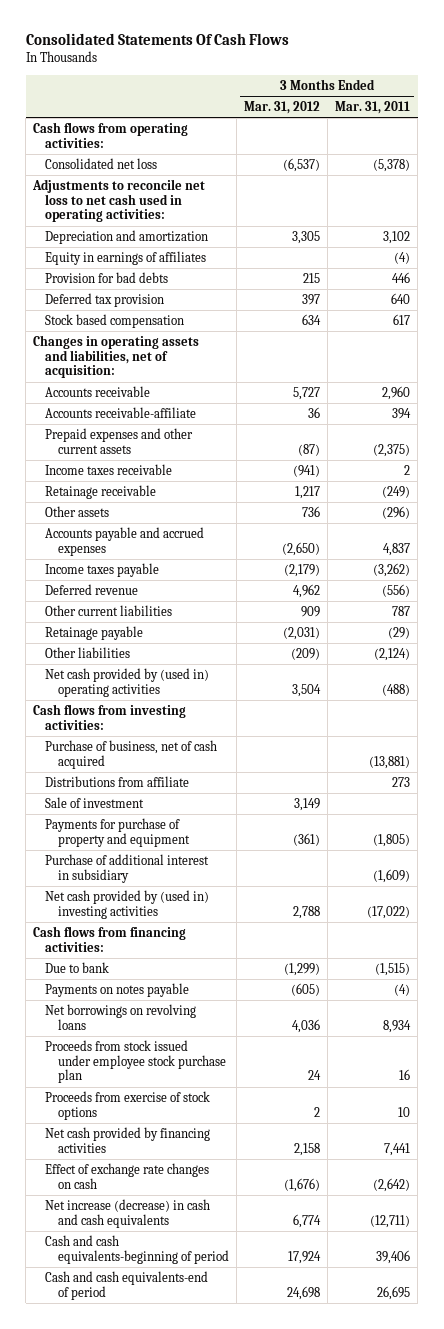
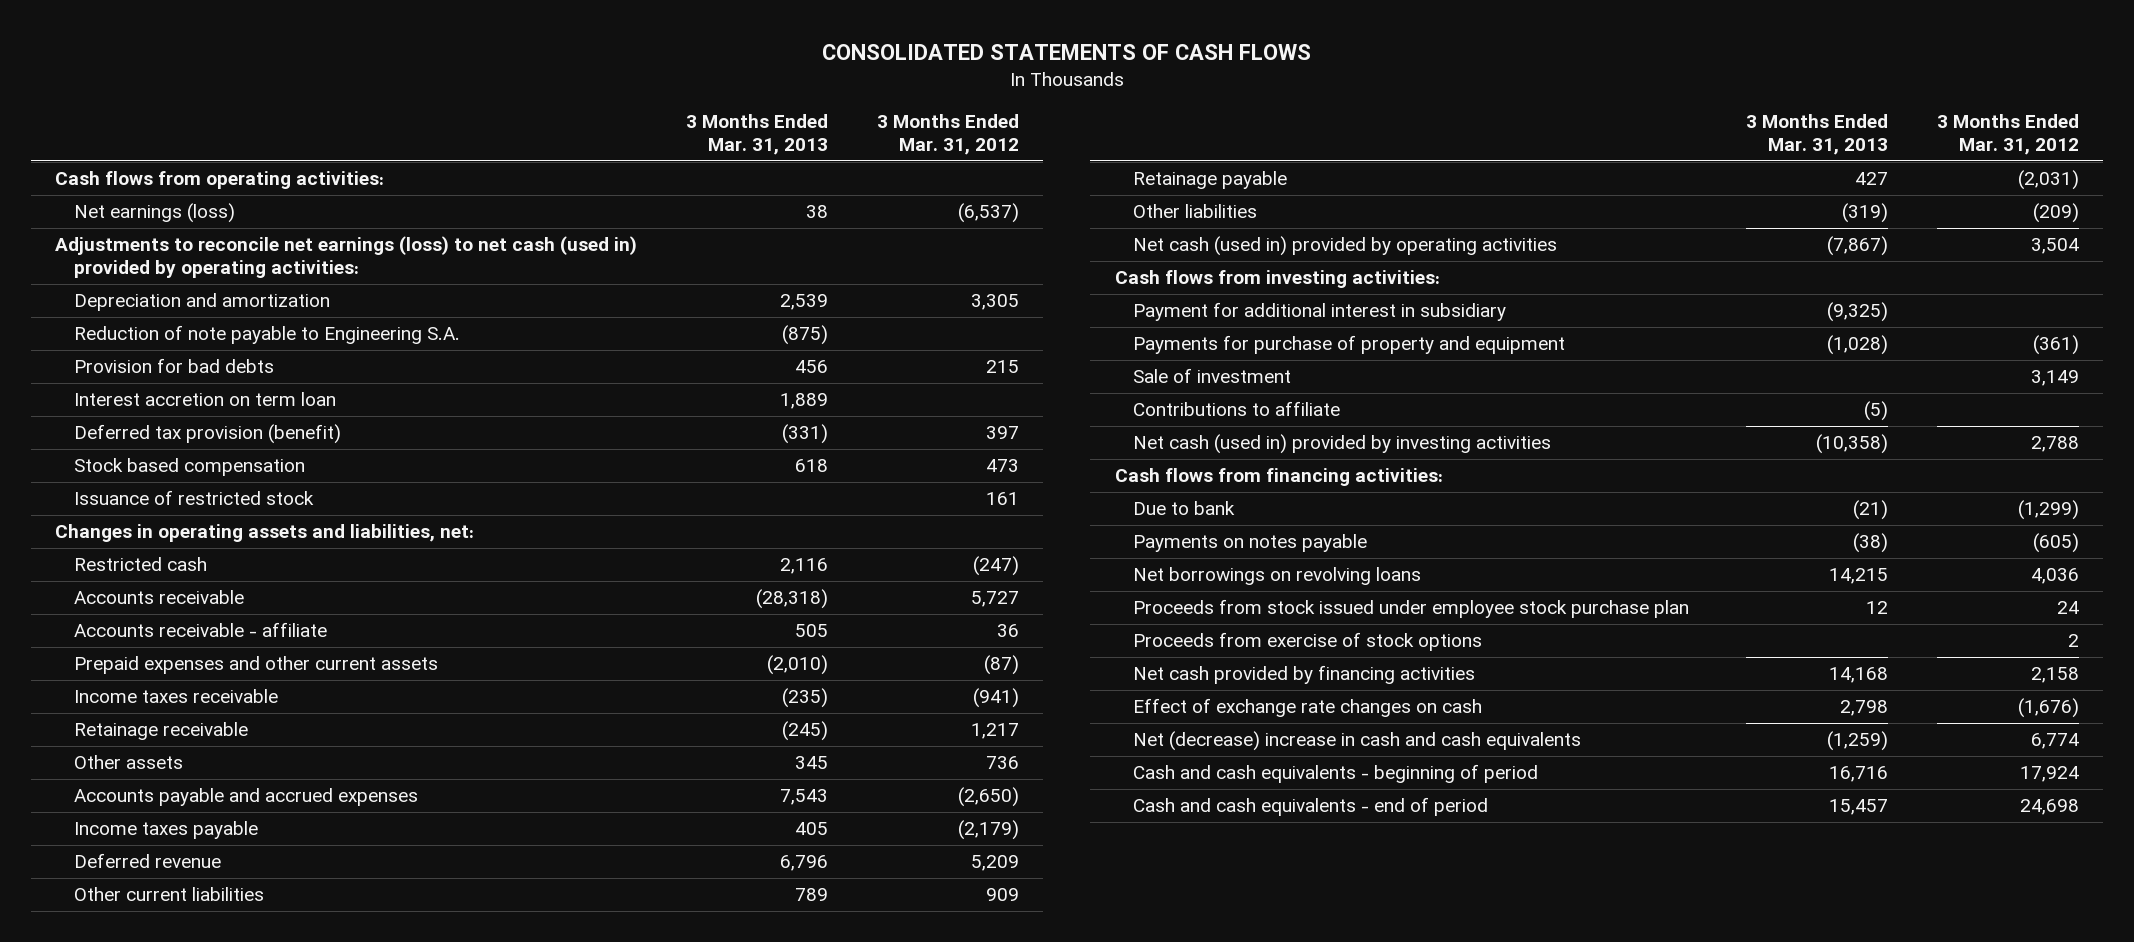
- Consolidated Statements Of Cash Flows
+ CONSOLIDATED STATEMENTS OF CASH FLOWS
- | 3 Months Ended Mar. 31, 2012 | 3 Months Ended Mar. 31, 2011
+ | 3 Months Ended Mar. 31, 2013 | 3 Months Ended Mar. 31, 2012
- Consolidated net loss | (6,537) | (5,378)
- Adjustments to reconcile net loss to net cash used in operating activities:
+ Net earnings (loss) | 38 | (6,537)
+ Adjustments to reconcile net earnings (loss) to net cash (used in) provided by operating activities:
- Equity in earnings of affiliates | | (4)
+ Reduction of note payable to Engineering S.A. | (875) |
- Deferred tax provision | 397 | 640
- Stock based compensation | 634 | 617
- Changes in operating assets and liabilities, net of acquisition:
+ Interest accretion on term loan | 1,889 |
+ Deferred tax provision (benefit) | (331) | 397
+ Stock based compensation | 618 | 473
+ Issuance of restricted stock | | 161
+ Changes in operating assets and liabilities, net:
+ Restricted cash | 2,116 | (247)
- Accounts receivable-affiliate | 36 | 394
+ Accounts receivable - affiliate | 505 | 36
- Deferred revenue | 4,962 | (556)
+ Deferred revenue | 6,796 | 5,209
- Net cash provided by (used in) operating activities | 3,504 | (488)
+ Net cash (used in) provided by operating activities | (7,867) | 3,504
- Purchase of business, net of cash acquired | | (13,881)
- Distributions from affiliate | | 273
+ Payment for additional interest in subsidiary | (9,325) |
- Purchase of additional interest in subsidiary | | (1,609)
- Net cash provided by (used in) investing activities | 2,788 | (17,022)
moved down: Sale of investment | | 3,149
+ Contributions to affiliate | (5) |
+ Net cash (used in) provided by investing activities | (10,358) | 2,788
- Net increase (decrease) in cash and cash equivalents | 6,774 | (12,711)
- Cash and cash equivalents-beginning of period | 17,924 | 39,406
- Cash and cash equivalents-end of period | 24,698 | 26,695
+ Net (decrease) increase in cash and cash equivalents | (1,259) | 6,774
+ Cash and cash equivalents - beginning of period | 16,716 | 17,924
+ Cash and cash equivalents - end of period | 15,457 | 24,698

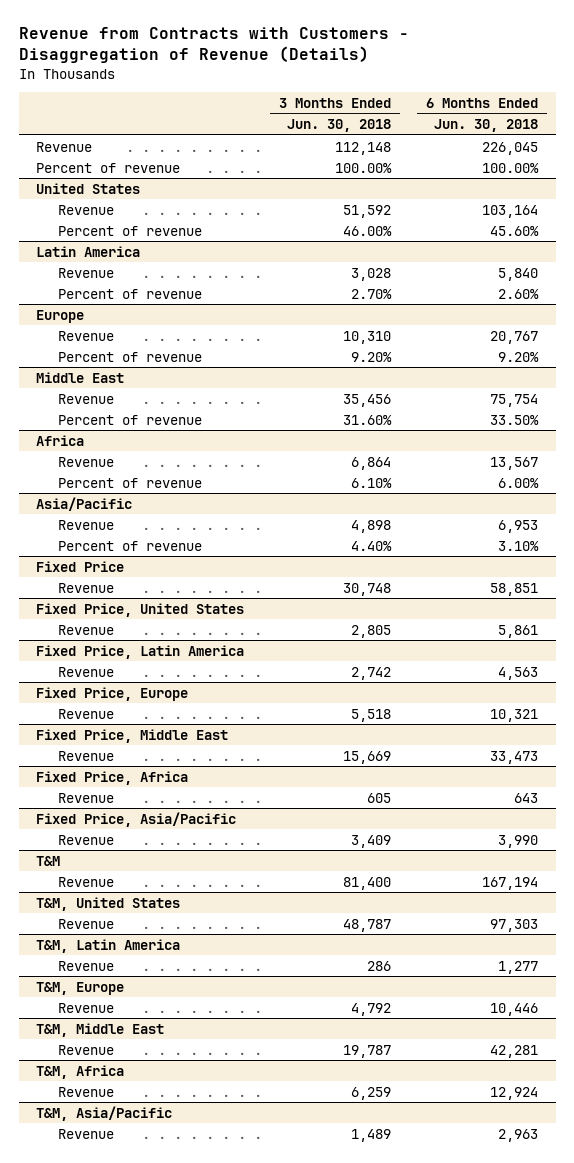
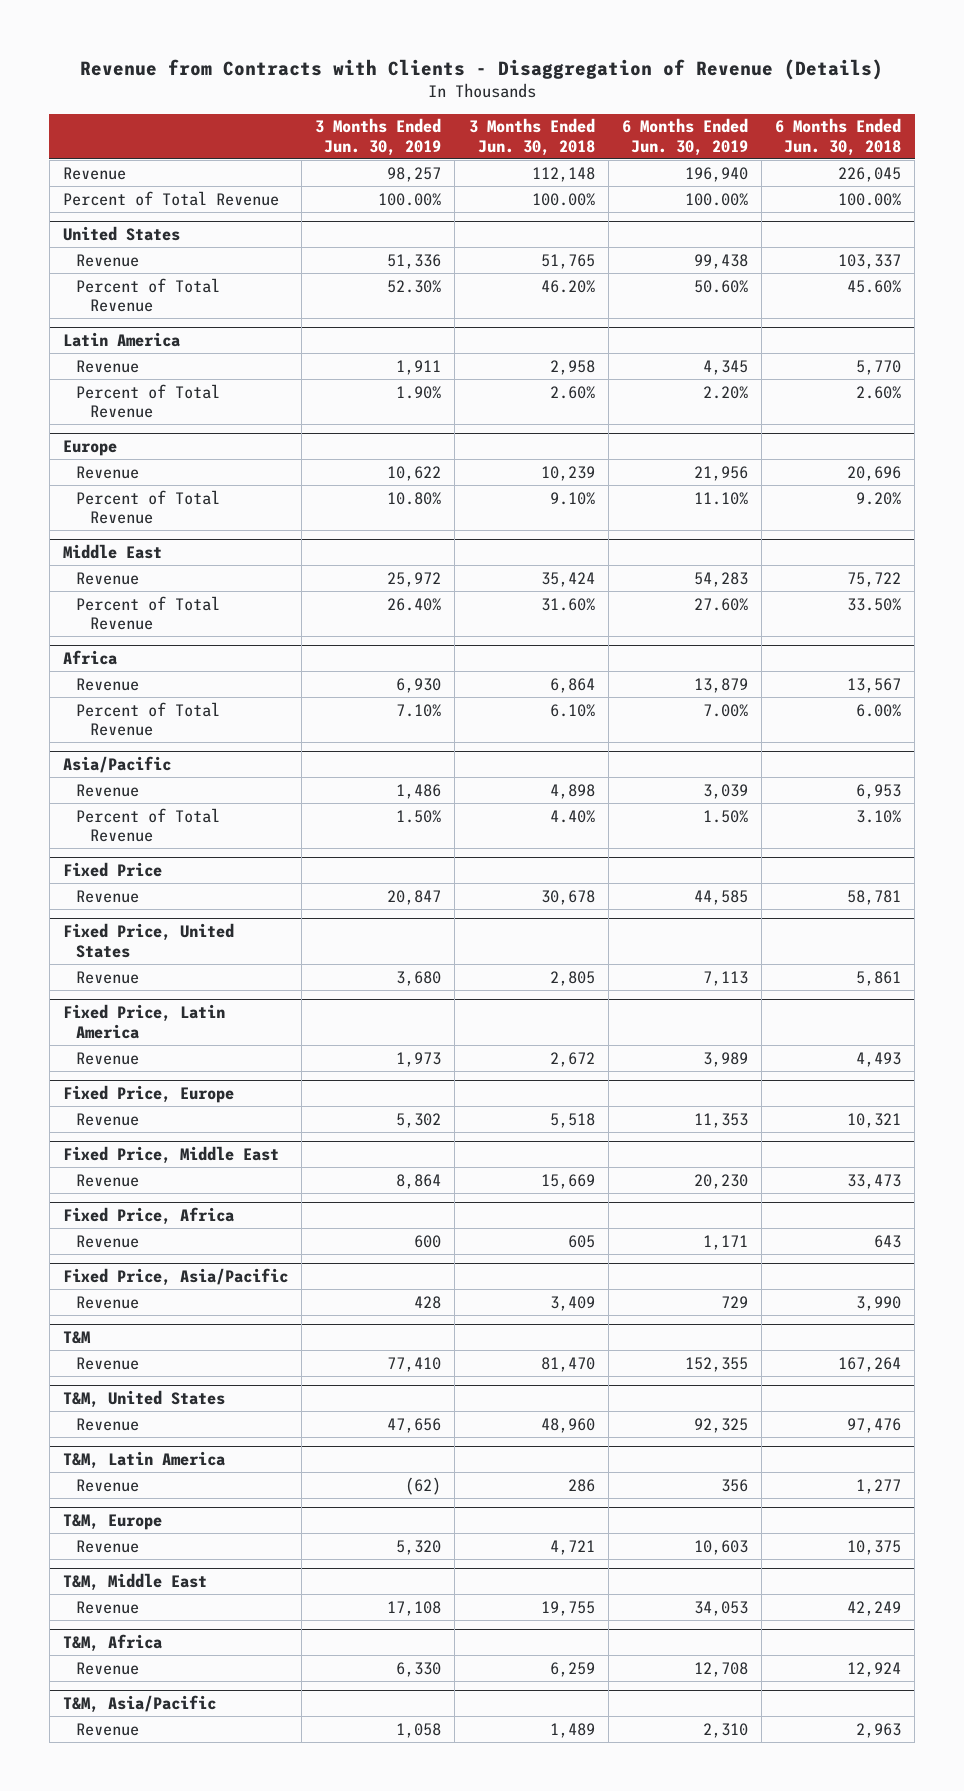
- Revenue from Contracts with Customers - Disaggregation of Revenue (Details)
+ Revenue from Contracts with Clients - Disaggregation of Revenue (Details)
- | 3 Months Ended Jun. 30, 2018 | 6 Months Ended Jun. 30, 2018
+ | 3 Months Ended Jun. 30, 2019 | 3 Months Ended Jun. 30, 2018 | 6 Months Ended Jun. 30, 2019 | 6 Months Ended Jun. 30, 2018
- Percent of revenue | 100.00% | 100.00%
+ Percent of Total Revenue | 100.00% | 100.00% | 100.00% | 100.00%
@ United States
- Revenue | 51,592 | 103,164
- Percent of revenue | 46.00% | 45.60%
+ Revenue | 51,336 | 51,765 | 99,438 | 103,337
+ Percent of Total Revenue | 52.30% | 46.20% | 50.60% | 45.60%
@ Latin America
- Revenue | 3,028 | 5,840
- Percent of revenue | 2.70% | 2.60%
+ Revenue | 1,911 | 2,958 | 4,345 | 5,770
+ Percent of Total Revenue | 1.90% | 2.60% | 2.20% | 2.60%
@ Europe
- Revenue | 10,310 | 20,767
- Percent of revenue | 9.20% | 9.20%
+ Revenue | 10,622 | 10,239 | 21,956 | 20,696
+ Percent of Total Revenue | 10.80% | 9.10% | 11.10% | 9.20%
@ Middle East
- Revenue | 35,456 | 75,754
- Percent of revenue | 31.60% | 33.50%
+ Revenue | 25,972 | 35,424 | 54,283 | 75,722
+ Percent of Total Revenue | 26.40% | 31.60% | 27.60% | 33.50%
@ Africa
- Percent of revenue | 6.10% | 6.00%
+ Percent of Total Revenue | 7.10% | 6.10% | 7.00% | 6.00%
@ Asia/Pacific
- Percent of revenue | 4.40% | 3.10%
+ Percent of Total Revenue | 1.50% | 4.40% | 1.50% | 3.10%
@ Fixed Price
- Revenue | 30,748 | 58,851
+ Revenue | 20,847 | 30,678 | 44,585 | 58,781
@ Fixed Price, Latin America
- Revenue | 2,742 | 4,563
+ Revenue | 1,973 | 2,672 | 3,989 | 4,493
@ T&M
- Revenue | 81,400 | 167,194
+ Revenue | 77,410 | 81,470 | 152,355 | 167,264
@ T&M, United States
- Revenue | 48,787 | 97,303
+ Revenue | 47,656 | 48,960 | 92,325 | 97,476
@ T&M, Europe
- Revenue | 4,792 | 10,446
+ Revenue | 5,320 | 4,721 | 10,603 | 10,375
@ T&M, Middle East
- Revenue | 19,787 | 42,281
+ Revenue | 17,108 | 19,755 | 34,053 | 42,249

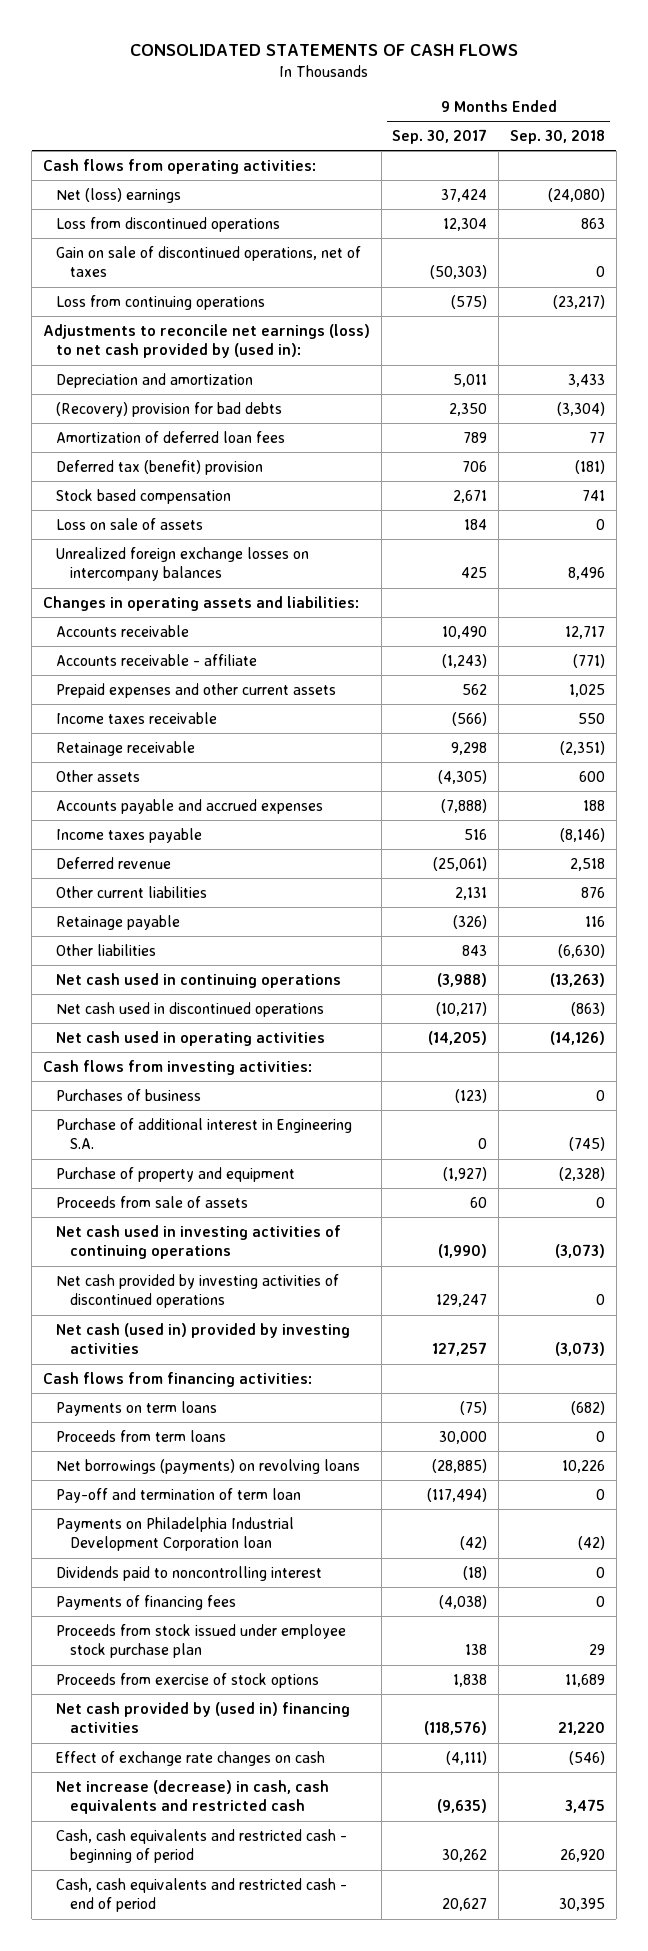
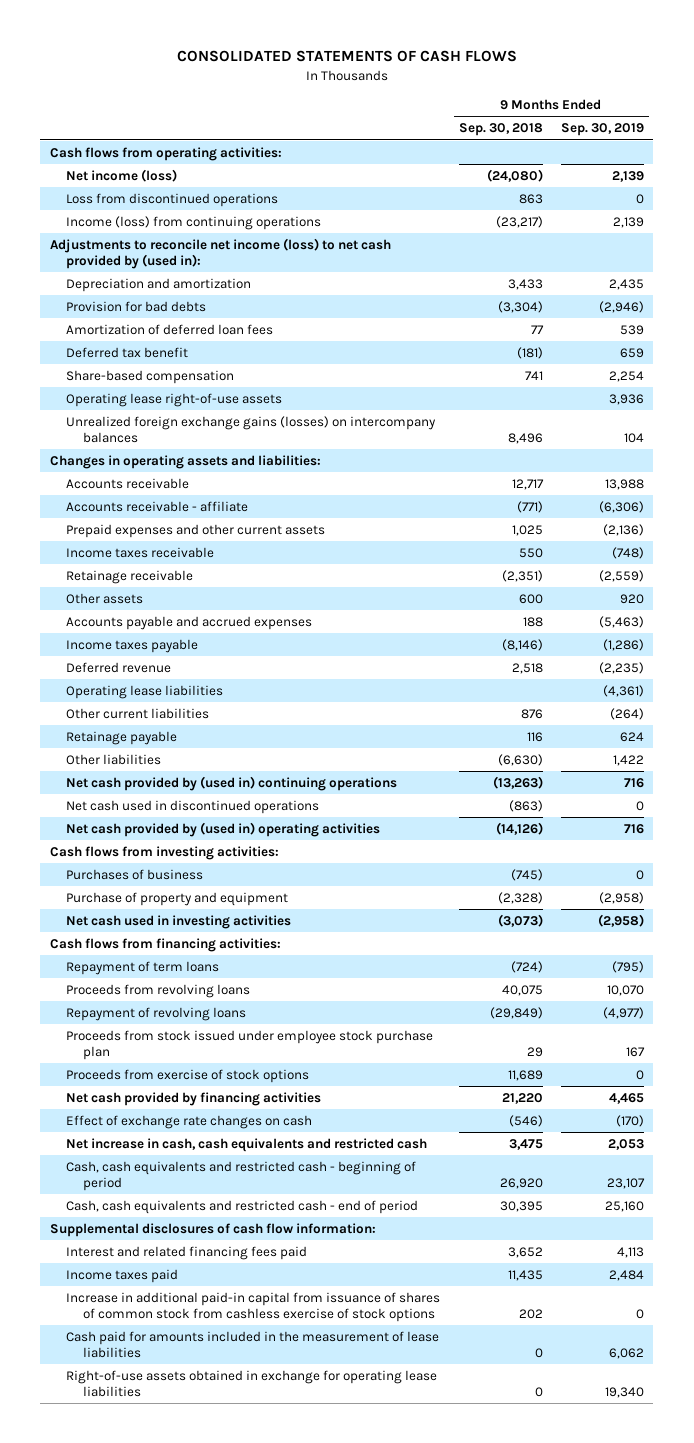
- | 9 Months Ended Sep. 30, 2017 | 9 Months Ended Sep. 30, 2018
+ | 9 Months Ended Sep. 30, 2018 | 9 Months Ended Sep. 30, 2019
- Net (loss) earnings | 37,424 | (24,080)
+ Net income (loss) | (24,080) | 2,139
- Gain on sale of discontinued operations, net of taxes | (50,303) | 0
- Loss from continuing operations | (575) | (23,217)
- Adjustments to reconcile net earnings (loss) to net cash provided by (used in):
+ Income (loss) from continuing operations | (23,217) | 2,139
+ Adjustments to reconcile net income (loss) to net cash provided by (used in):
- (Recovery) provision for bad debts | 2,350 | (3,304)
+ Provision for bad debts | (3,304) | (2,946)
- Deferred tax (benefit) provision | 706 | (181)
- Stock based compensation | 2,671 | 741
- Loss on sale of assets | 184 | 0
- Unrealized foreign exchange losses on intercompany balances | 425 | 8,496
+ Deferred tax benefit | (181) | 659
+ Share-based compensation | 741 | 2,254
+ Operating lease right-of-use assets | | 3,936
+ Unrealized foreign exchange gains (losses) on intercompany balances | 8,496 | 104
+ Operating lease liabilities | | (4,361)
- Net cash used in continuing operations | (3,988) | (13,263)
+ Net cash provided by (used in) continuing operations | (13,263) | 716
- Net cash used in operating activities | (14,205) | (14,126)
+ Net cash provided by (used in) operating activities | (14,126) | 716
- Purchases of business | (123) | 0
- Purchase of additional interest in Engineering S.A. | 0 | (745)
+ Purchases of business | (745) | 0
- Proceeds from sale of assets | 60 | 0
- Net cash used in investing activities of continuing operations | (1,990) | (3,073)
- Net cash provided by investing activities of discontinued operations | 129,247 | 0
- Net cash (used in) provided by investing activities | 127,257 | (3,073)
+ Net cash used in investing activities | (3,073) | (2,958)
- Payments on term loans | (75) | (682)
- Proceeds from term loans | 30,000 | 0
- Net borrowings (payments) on revolving loans | (28,885) | 10,226
- Pay-off and termination of term loan | (117,494) | 0
- Payments on Philadelphia Industrial Development Corporation loan | (42) | (42)
- Dividends paid to noncontrolling interest | (18) | 0
- Payments of financing fees | (4,038) | 0
+ Repayment of term loans | (724) | (795)
+ Proceeds from revolving loans | 40,075 | 10,070
+ Repayment of revolving loans | (29,849) | (4,977)
- Net cash provided by (used in) financing activities | (118,576) | 21,220
+ Net cash provided by financing activities | 21,220 | 4,465
- Net increase (decrease) in cash, cash equivalents and restricted cash | (9,635) | 3,475
+ Net increase in cash, cash equivalents and restricted cash | 3,475 | 2,053
+ Supplemental disclosures of cash flow information:
+ Interest and related financing fees paid | 3,652 | 4,113
+ Income taxes paid | 11,435 | 2,484
+ Increase in additional paid-in capital from issuance of shares of common stock from cashless exercise of stock options | 202 | 0
+ Cash paid for amounts included in the measurement of lease liabilities | 0 | 6,062
+ Right-of-use assets obtained in exchange for operating lease liabilities | 0 | 19,340

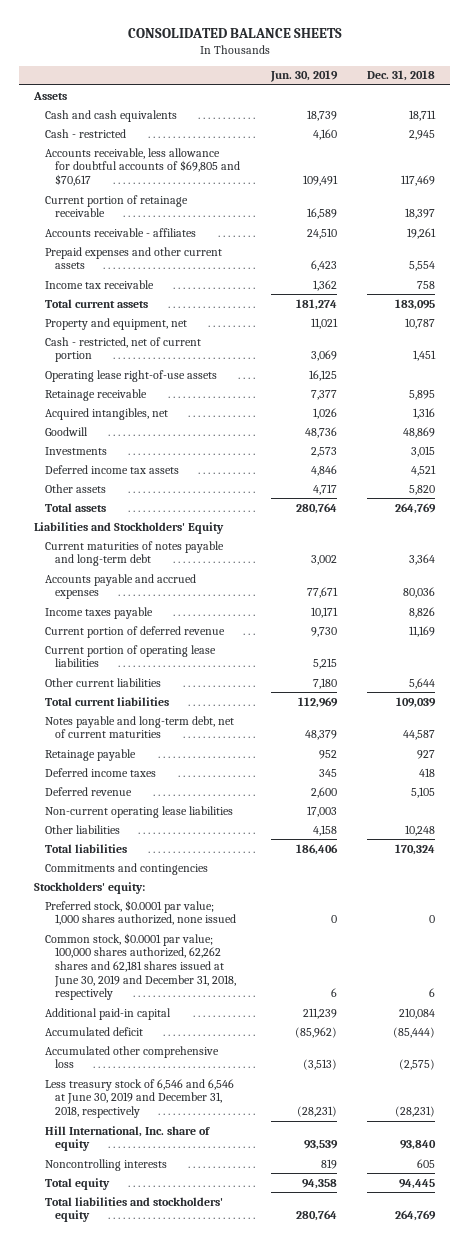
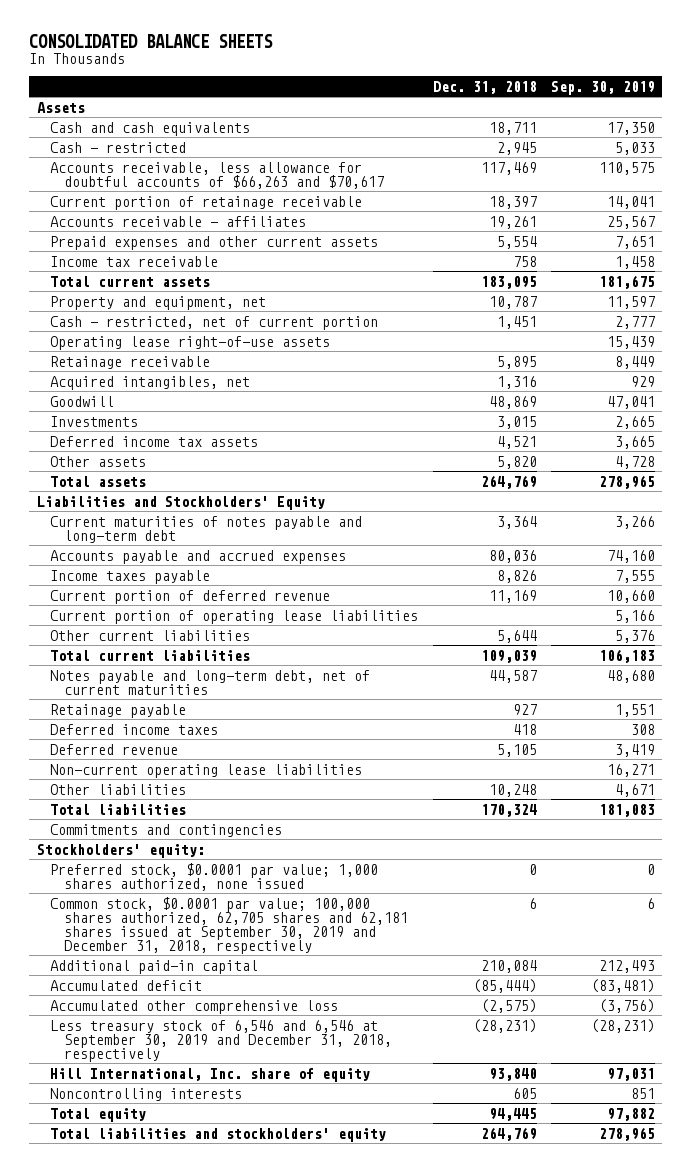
- | Jun. 30, 2019 | Dec. 31, 2018
+ | Dec. 31, 2018 | Sep. 30, 2019
- Accounts receivable, less allowance for doubtful accounts of $69,805 and $70,617 | 109,491 | 117,469
+ Accounts receivable, less allowance for doubtful accounts of $66,263 and $70,617 | 117,469 | 110,575
- Common stock, $0.0001 par value; 100,000 shares authorized, 62,262 shares and 62,181 shares issued at June 30, 2019 and December 31, 2018, respectively | 6 | 6
+ Common stock, $0.0001 par value; 100,000 shares authorized, 62,705 shares and 62,181 shares issued at September 30, 2019 and December 31, 2018, respectively | 6 | 6
- Less treasury stock of 6,546 and 6,546 at June 30, 2019 and December 31, 2018, respectively | (28,231) | (28,231)
+ Less treasury stock of 6,546 and 6,546 at September 30, 2019 and December 31, 2018, respectively | (28,231) | (28,231)

